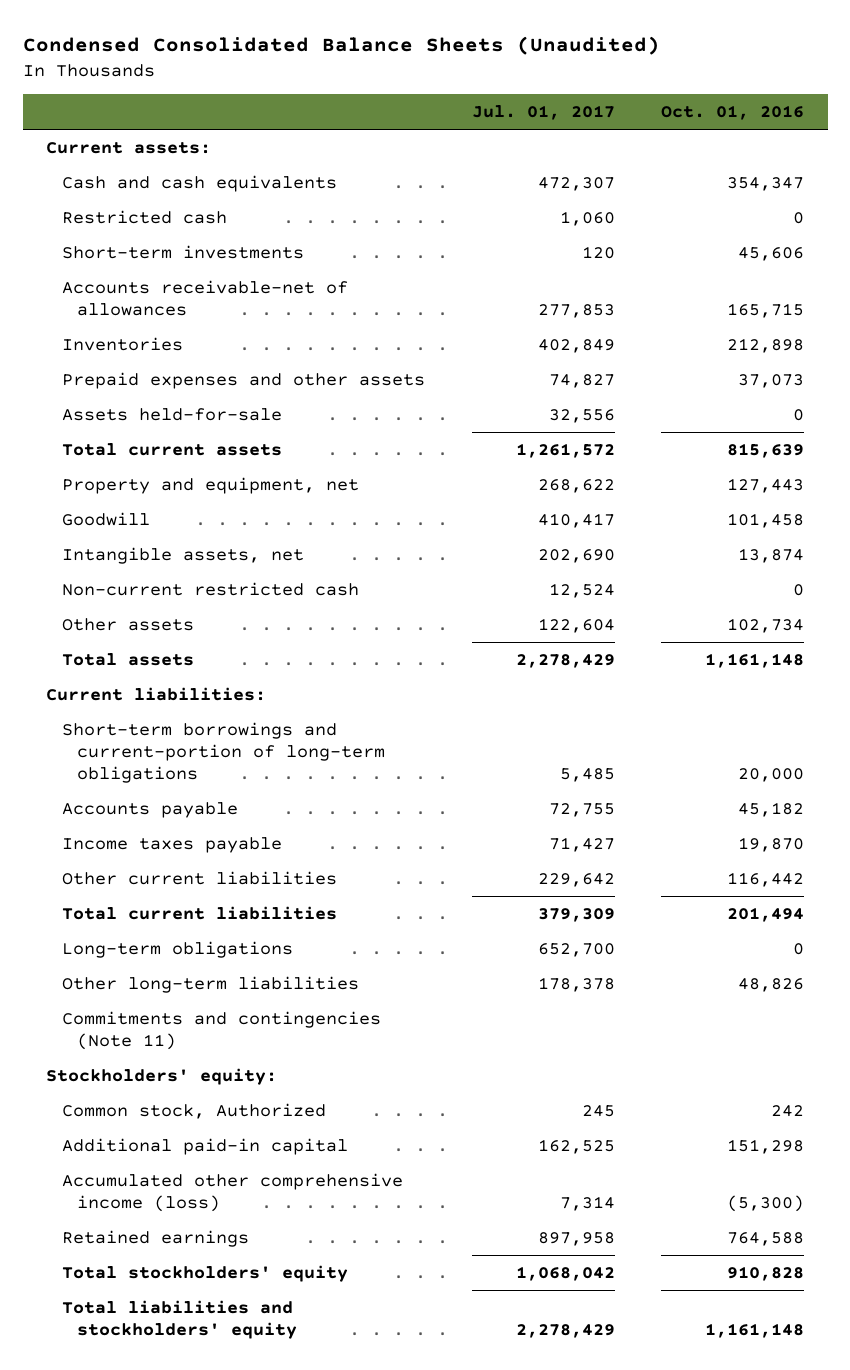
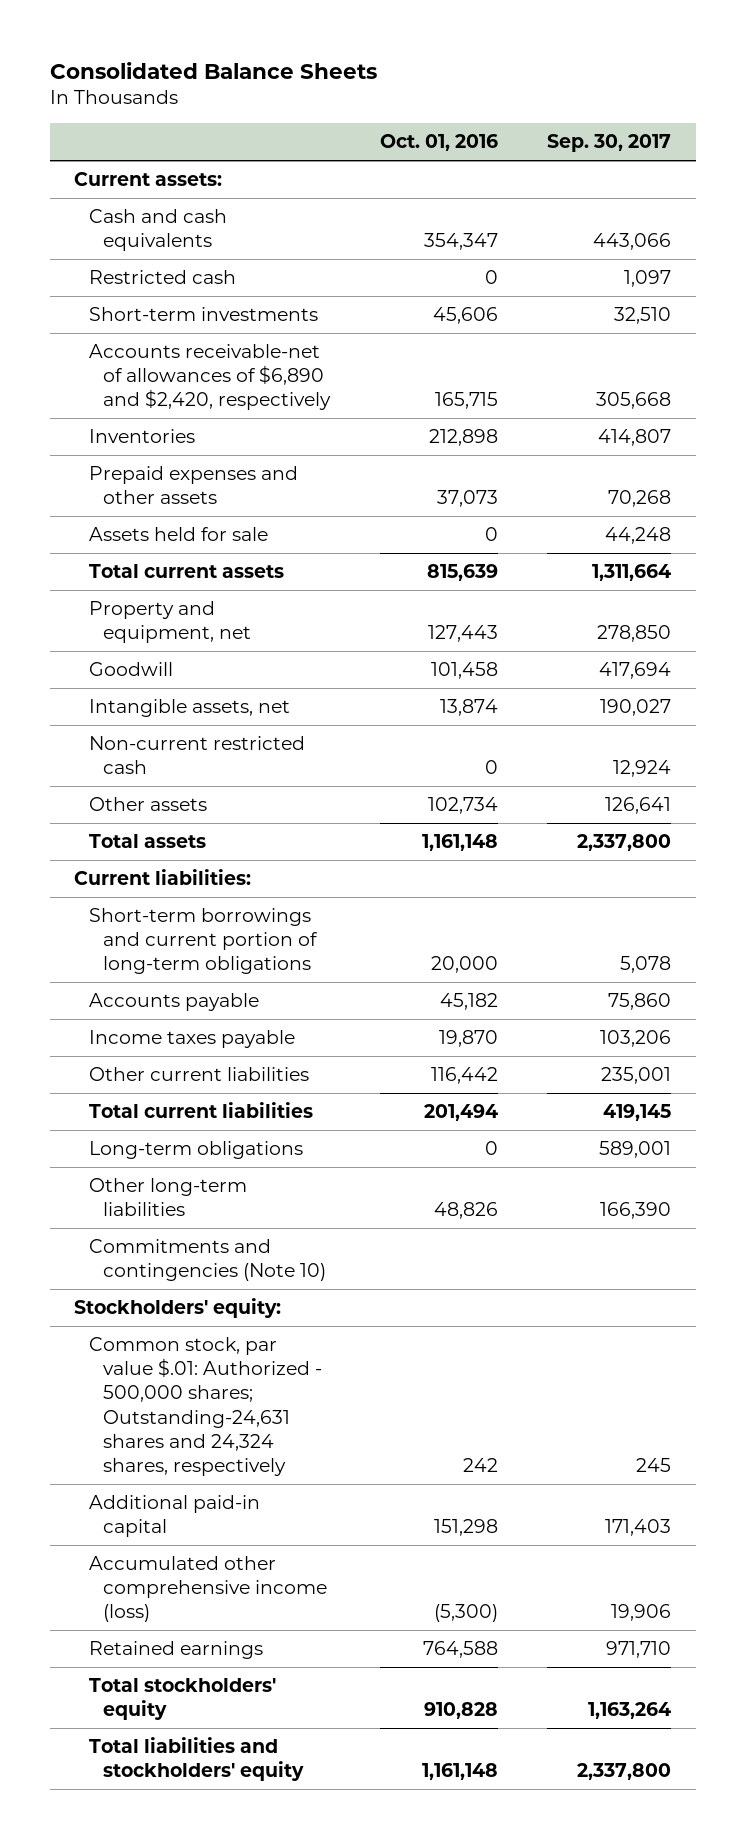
- Condensed Consolidated Balance Sheets (Unaudited)
+ Consolidated Balance Sheets
- | Jul. 01, 2017 | Oct. 01, 2016
+ | Oct. 01, 2016 | Sep. 30, 2017
- Accounts receivable-net of allowances | 277,853 | 165,715
+ Accounts receivable-net of allowances of $6,890 and $2,420, respectively | 165,715 | 305,668
- Assets held-for-sale | 32,556 | 0
+ Assets held for sale | 0 | 44,248
- Short-term borrowings and current-portion of long-term obligations | 5,485 | 20,000
+ Short-term borrowings and current portion of long-term obligations | 20,000 | 5,078
- Commitments and contingencies (Note 11)
+ Commitments and contingencies (Note 10)
- Common stock, Authorized | 245 | 242
+ Common stock, par value $.01: Authorized - 500,000 shares; Outstanding-24,631 shares and 24,324 shares, respectively | 242 | 245

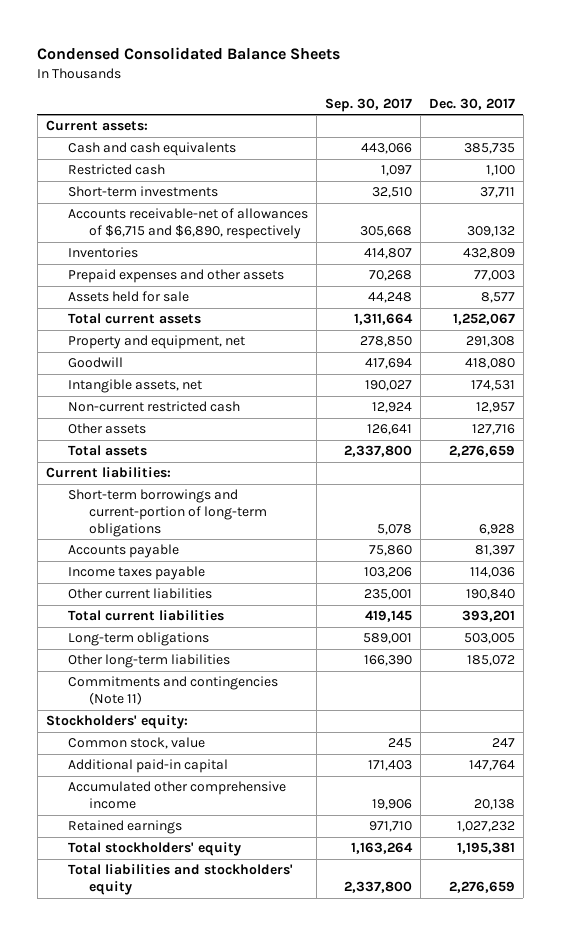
- Consolidated Balance Sheets
+ Condensed Consolidated Balance Sheets
- | Oct. 01, 2016 | Sep. 30, 2017
+ | Sep. 30, 2017 | Dec. 30, 2017
- Accounts receivable-net of allowances of $6,890 and $2,420, respectively | 165,715 | 305,668
+ Accounts receivable-net of allowances of $6,715 and $6,890, respectively | 305,668 | 309,132
- Short-term borrowings and current portion of long-term obligations | 20,000 | 5,078
+ Short-term borrowings and current-portion of long-term obligations | 5,078 | 6,928
- Commitments and contingencies (Note 10)
+ Commitments and contingencies (Note 11)
- Common stock, par value $.01: Authorized - 500,000 shares; Outstanding-24,631 shares and 24,324 shares, respectively | 242 | 245
+ Common stock, value | 245 | 247
- Accumulated other comprehensive income (loss) | (5,300) | 19,906
+ Accumulated other comprehensive income | 19,906 | 20,138

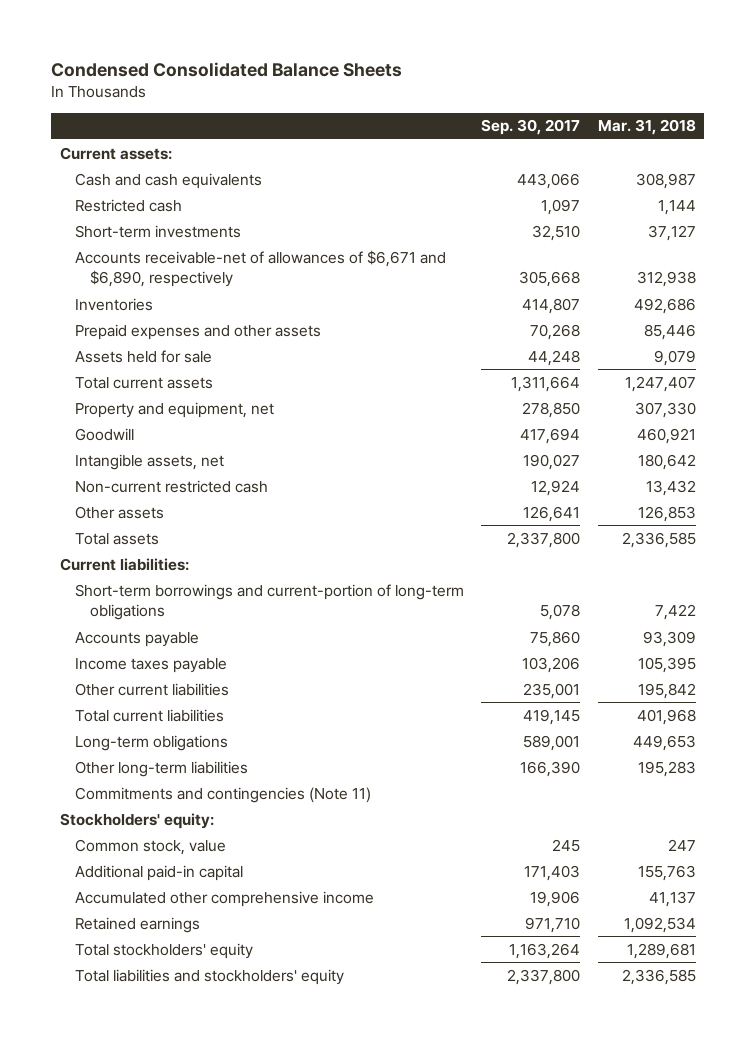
- | Sep. 30, 2017 | Dec. 30, 2017
+ | Sep. 30, 2017 | Mar. 31, 2018
- Accounts receivable-net of allowances of $6,715 and $6,890, respectively | 305,668 | 309,132
+ Accounts receivable-net of allowances of $6,671 and $6,890, respectively | 305,668 | 312,938

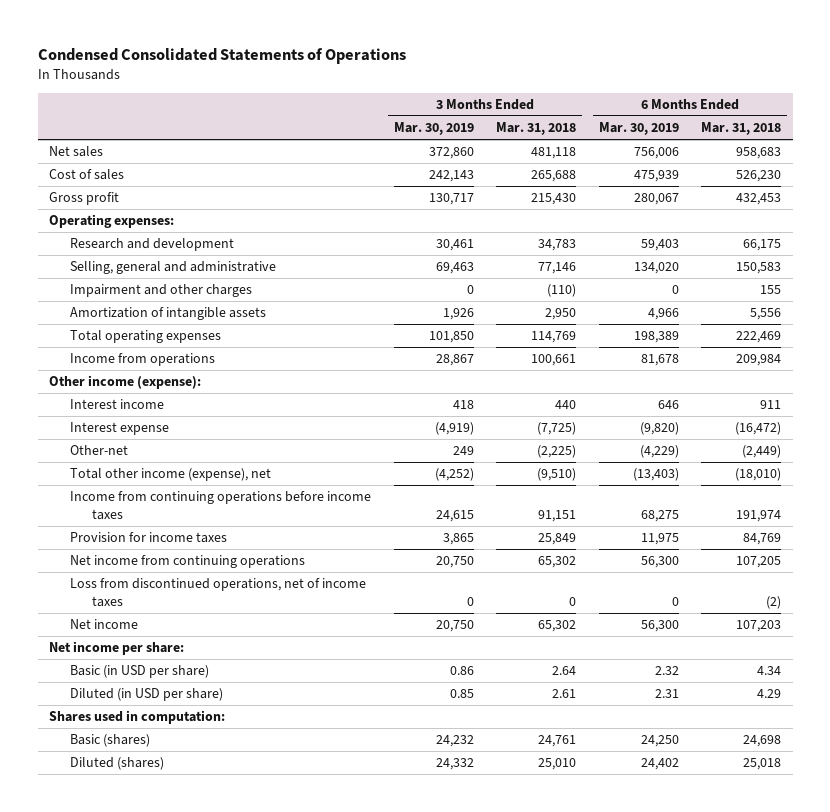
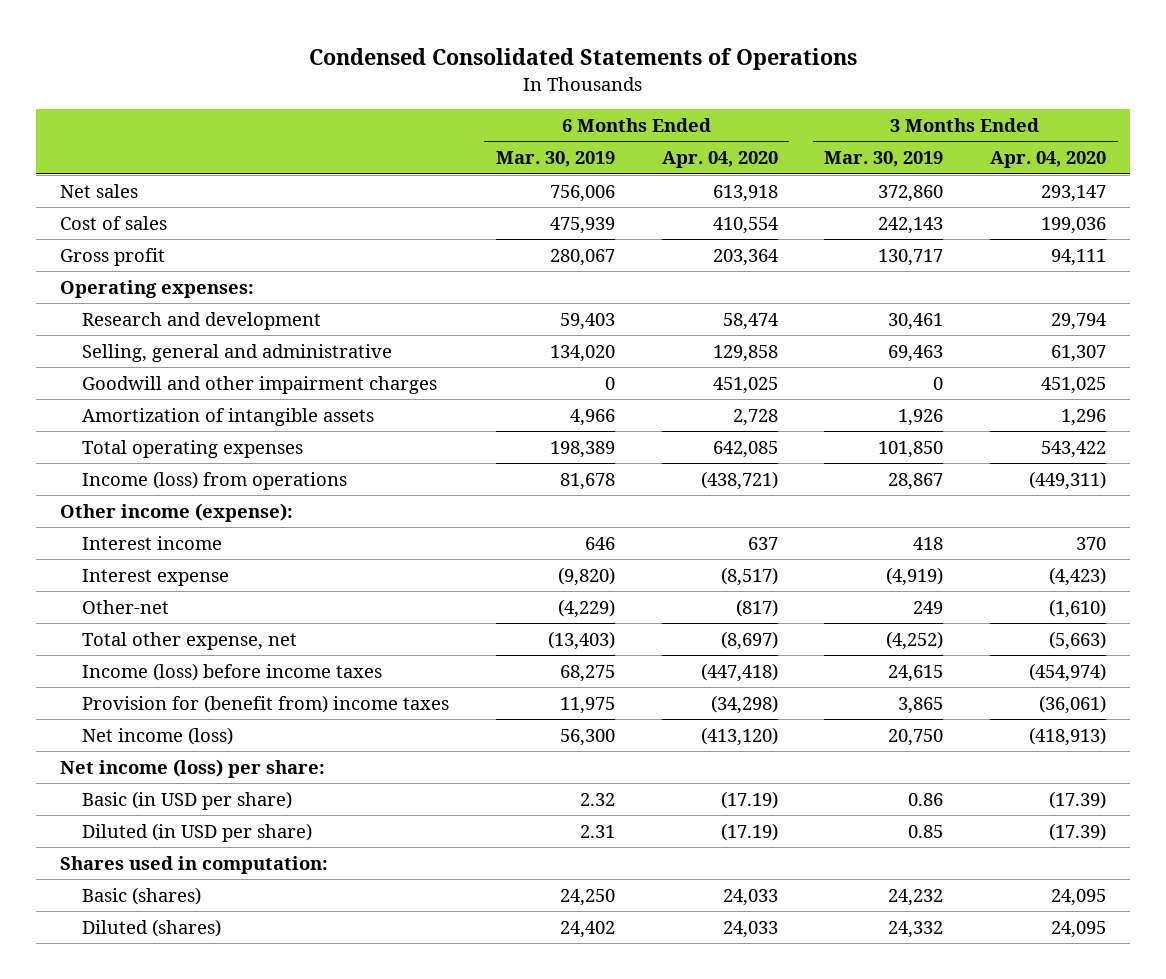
- | 3 Months Ended Mar. 30, 2019 | 3 Months Ended Mar. 31, 2018 | 6 Months Ended Mar. 30, 2019 | 6 Months Ended Mar. 31, 2018
+ | 6 Months Ended Mar. 30, 2019 | 6 Months Ended Apr. 04, 2020 | 3 Months Ended Mar. 30, 2019 | 3 Months Ended Apr. 04, 2020
- Impairment and other charges | 0 | (110) | 0 | 155
+ Goodwill and other impairment charges | 0 | 451,025 | 0 | 451,025
- Income from operations | 28,867 | 100,661 | 81,678 | 209,984
+ Income (loss) from operations | 81,678 | (438,721) | 28,867 | (449,311)
- Total other income (expense), net | (4,252) | (9,510) | (13,403) | (18,010)
- Income from continuing operations before income taxes | 24,615 | 91,151 | 68,275 | 191,974
- Provision for income taxes | 3,865 | 25,849 | 11,975 | 84,769
- Net income from continuing operations | 20,750 | 65,302 | 56,300 | 107,205
- Loss from discontinued operations, net of income taxes | 0 | 0 | 0 | (2)
- Net income | 20,750 | 65,302 | 56,300 | 107,203
- Net income per share:
+ Total other expense, net | (13,403) | (8,697) | (4,252) | (5,663)
+ Income (loss) before income taxes | 68,275 | (447,418) | 24,615 | (454,974)
+ Provision for (benefit from) income taxes | 11,975 | (34,298) | 3,865 | (36,061)
+ Net income (loss) | 56,300 | (413,120) | 20,750 | (418,913)
+ Net income (loss) per share:

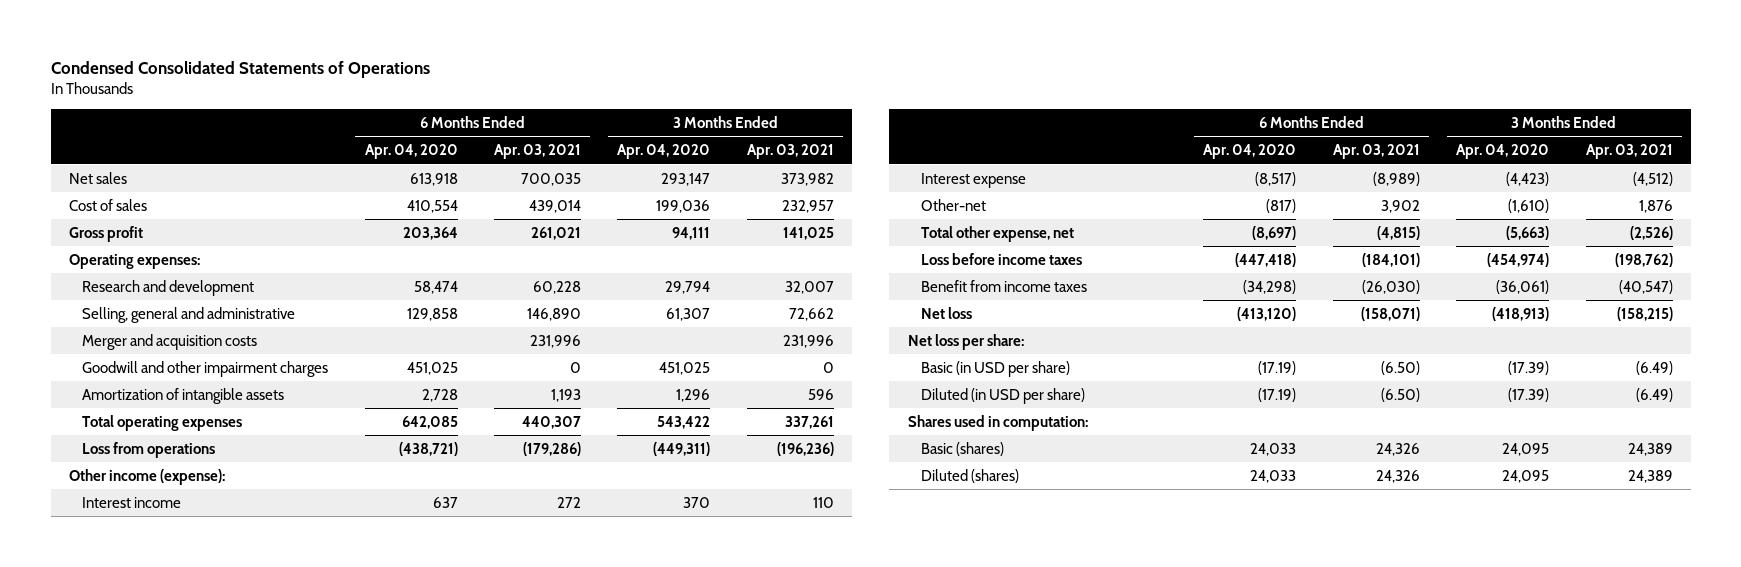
- | 6 Months Ended Mar. 30, 2019 | 6 Months Ended Apr. 04, 2020 | 3 Months Ended Mar. 30, 2019 | 3 Months Ended Apr. 04, 2020
+ | 6 Months Ended Apr. 04, 2020 | 6 Months Ended Apr. 03, 2021 | 3 Months Ended Apr. 04, 2020 | 3 Months Ended Apr. 03, 2021
+ Merger and acquisition costs | | 231,996 | | 231,996
- Income (loss) from operations | 81,678 | (438,721) | 28,867 | (449,311)
+ Loss from operations | (438,721) | (179,286) | (449,311) | (196,236)
- Income (loss) before income taxes | 68,275 | (447,418) | 24,615 | (454,974)
- Provision for (benefit from) income taxes | 11,975 | (34,298) | 3,865 | (36,061)
- Net income (loss) | 56,300 | (413,120) | 20,750 | (418,913)
- Net income (loss) per share:
+ Loss before income taxes | (447,418) | (184,101) | (454,974) | (198,762)
+ Benefit from income taxes | (34,298) | (26,030) | (36,061) | (40,547)
+ Net loss | (413,120) | (158,071) | (418,913) | (158,215)
+ Net loss per share:

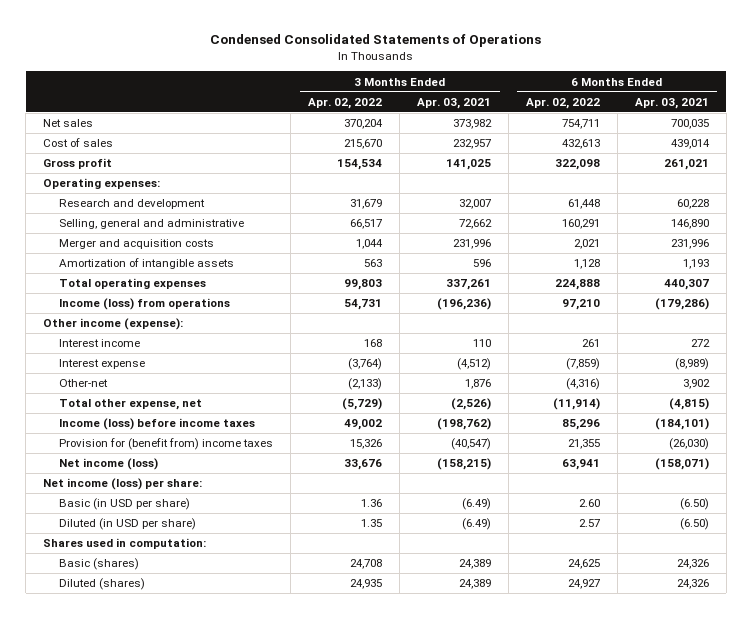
- | 6 Months Ended Apr. 04, 2020 | 6 Months Ended Apr. 03, 2021 | 3 Months Ended Apr. 04, 2020 | 3 Months Ended Apr. 03, 2021
+ | 3 Months Ended Apr. 02, 2022 | 3 Months Ended Apr. 03, 2021 | 6 Months Ended Apr. 02, 2022 | 6 Months Ended Apr. 03, 2021
- Goodwill and other impairment charges | 451,025 | 0 | 451,025 | 0
- Loss from operations | (438,721) | (179,286) | (449,311) | (196,236)
+ Income (loss) from operations | 54,731 | (196,236) | 97,210 | (179,286)
- Loss before income taxes | (447,418) | (184,101) | (454,974) | (198,762)
- Benefit from income taxes | (34,298) | (26,030) | (36,061) | (40,547)
- Net loss | (413,120) | (158,071) | (418,913) | (158,215)
- Net loss per share:
+ Income (loss) before income taxes | 49,002 | (198,762) | 85,296 | (184,101)
+ Provision for (benefit from) income taxes | 15,326 | (40,547) | 21,355 | (26,030)
+ Net income (loss) | 33,676 | (158,215) | 63,941 | (158,071)
+ Net income (loss) per share:

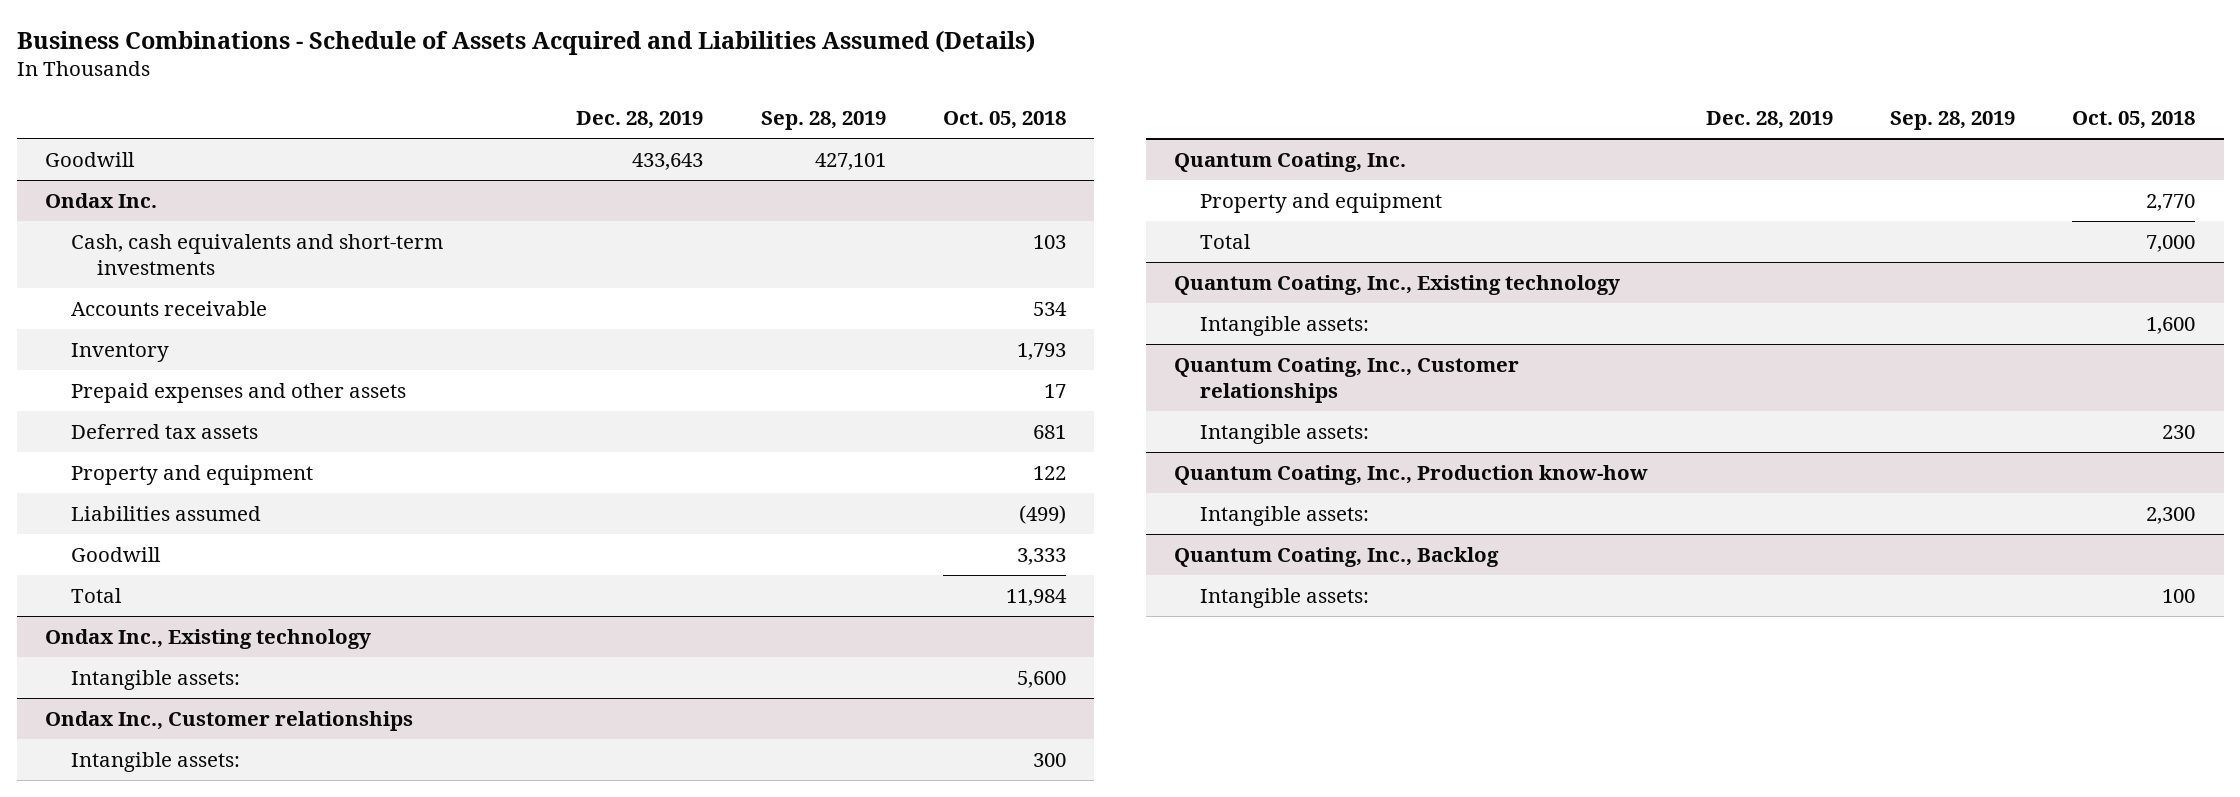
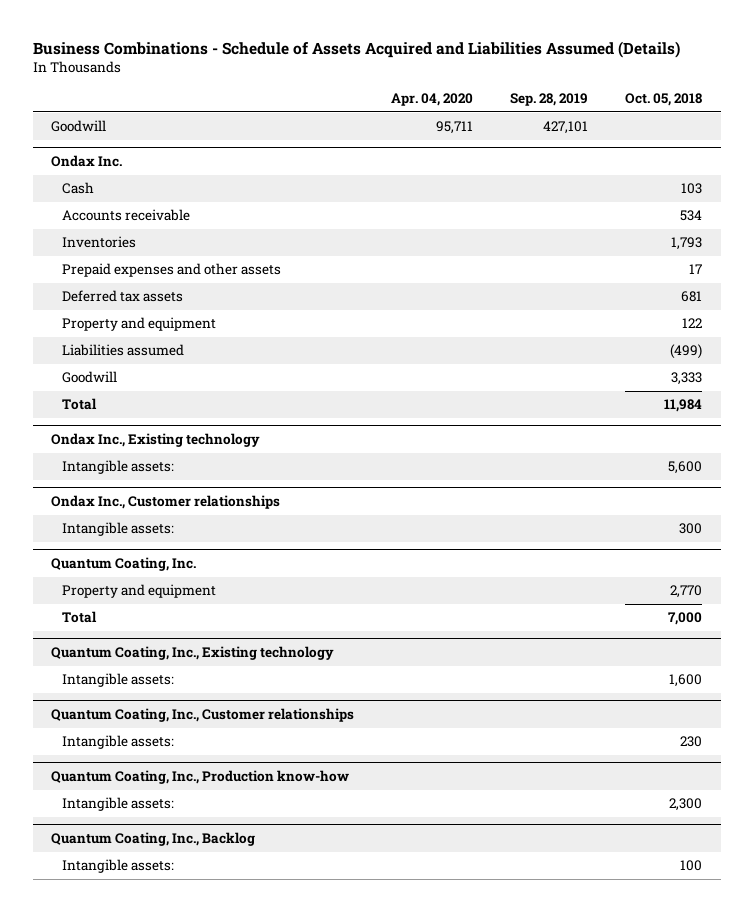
- | Dec. 28, 2019 | Sep. 28, 2019 | Oct. 05, 2018
+ | Apr. 04, 2020 | Sep. 28, 2019 | Oct. 05, 2018
@ Ondax Inc.
- Cash, cash equivalents and short-term investments | | | 103
+ Cash | | | 103
- Inventory | | | 1,793
+ Inventories | | | 1,793

